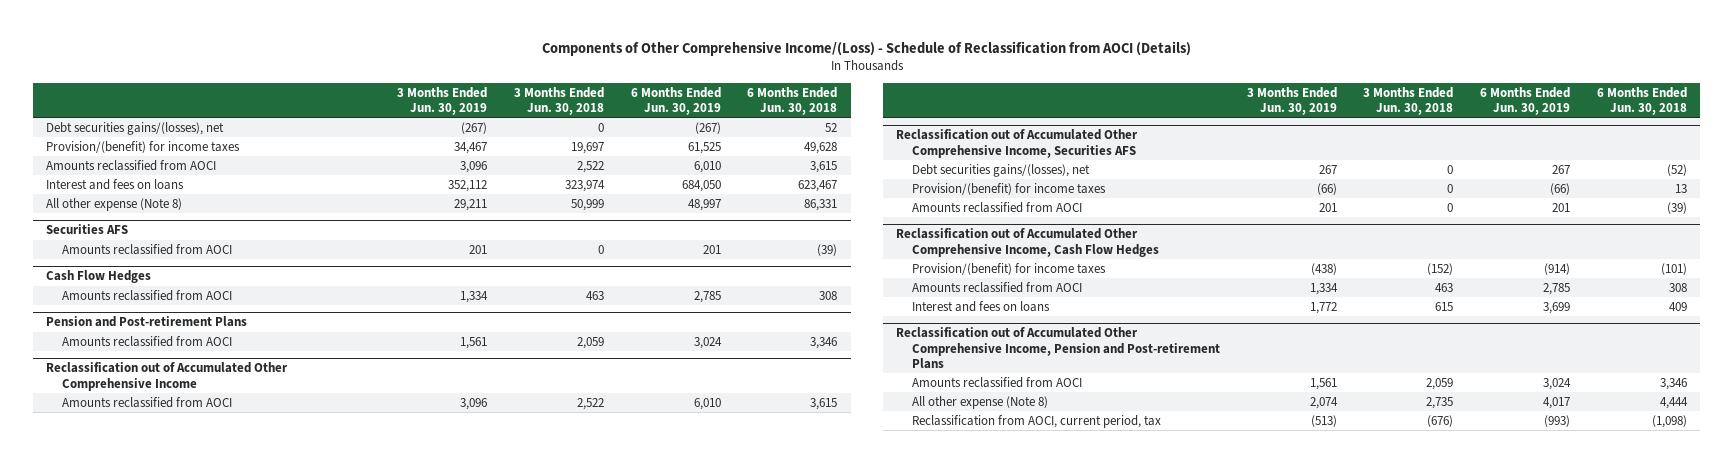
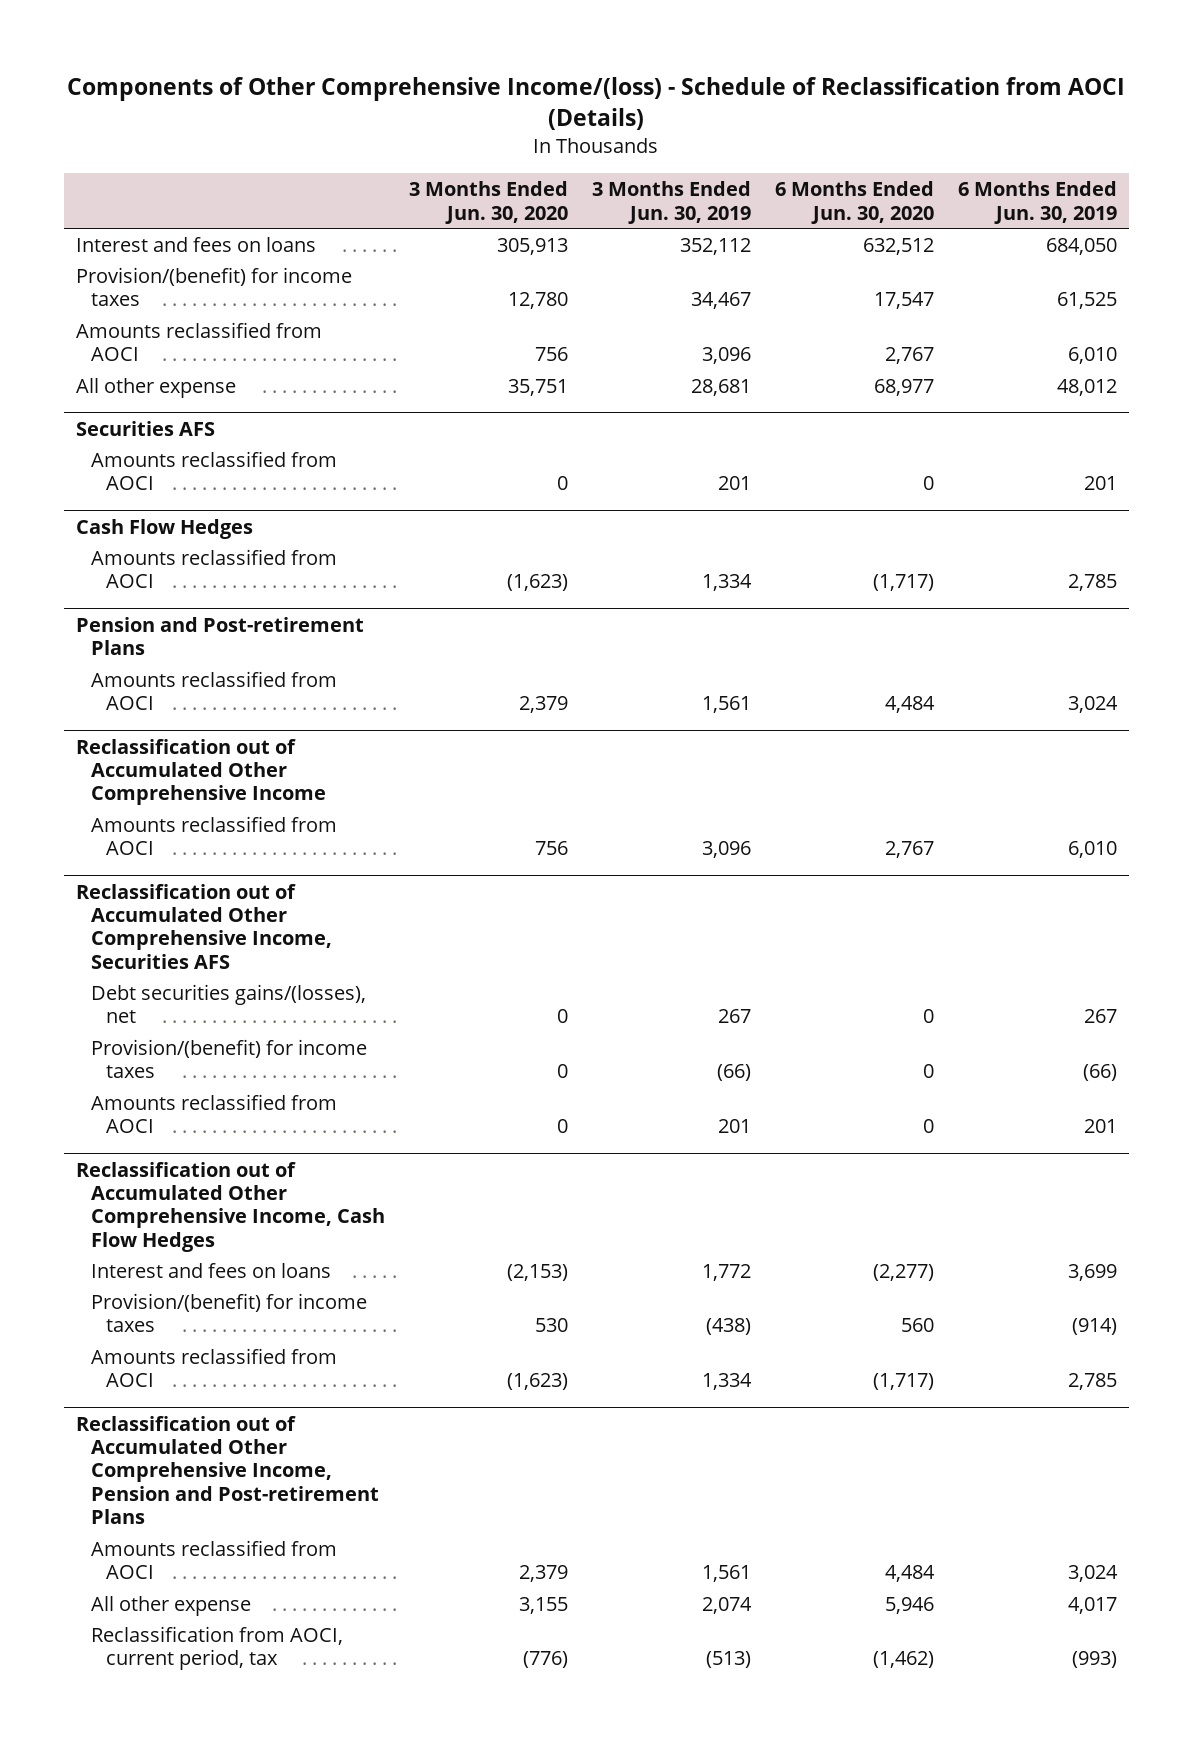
- Components of Other Comprehensive Income/(Loss) - Schedule of Reclassification from AOCI (Details)
+ Components of Other Comprehensive Income/(loss) - Schedule of Reclassification from AOCI (Details)
- | 3 Months Ended Jun. 30, 2019 | 3 Months Ended Jun. 30, 2018 | 6 Months Ended Jun. 30, 2019 | 6 Months Ended Jun. 30, 2018
+ | 3 Months Ended Jun. 30, 2020 | 3 Months Ended Jun. 30, 2019 | 6 Months Ended Jun. 30, 2020 | 6 Months Ended Jun. 30, 2019
- Debt securities gains/(losses), net | (267) | 0 | (267) | 52
moved up: Interest and fees on loans | 305,913 | 352,112 | 632,512 | 684,050
- All other expense (Note 8) | 29,211 | 50,999 | 48,997 | 86,331
+ All other expense | 35,751 | 28,681 | 68,977 | 48,012
@ Reclassification out of Accumulated Other Comprehensive Income, Cash Flow Hedges
moved up: Interest and fees on loans | (2,153) | 1,772 | (2,277) | 3,699
@ Reclassification out of Accumulated Other Comprehensive Income, Pension and Post-retirement Plans
- All other expense (Note 8) | 2,074 | 2,735 | 4,017 | 4,444
+ All other expense | 3,155 | 2,074 | 5,946 | 4,017

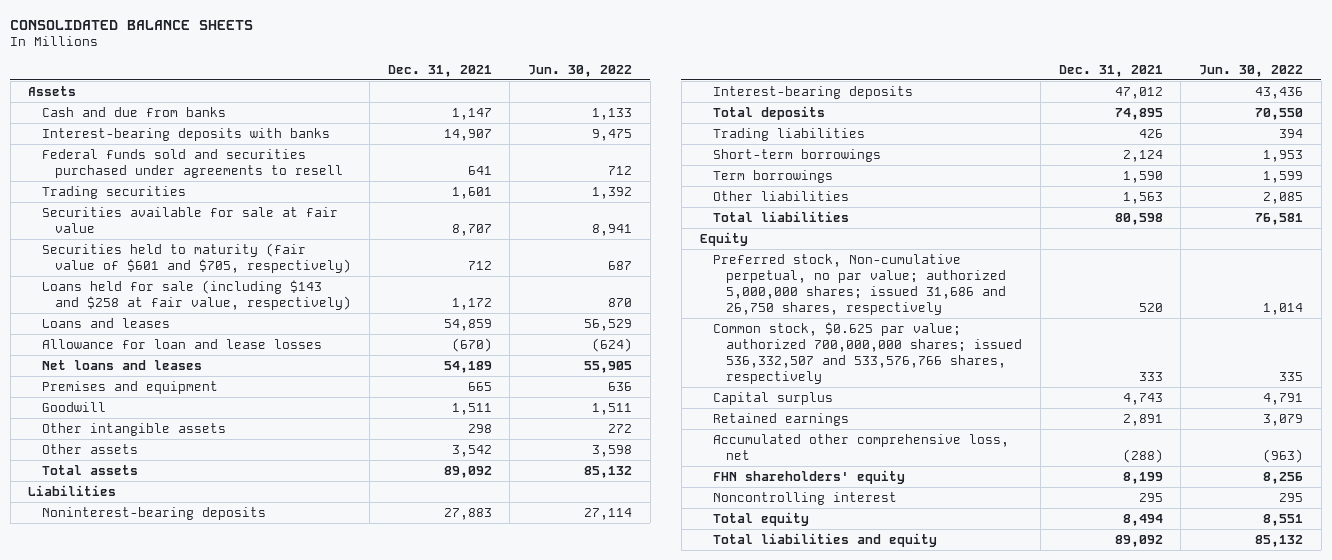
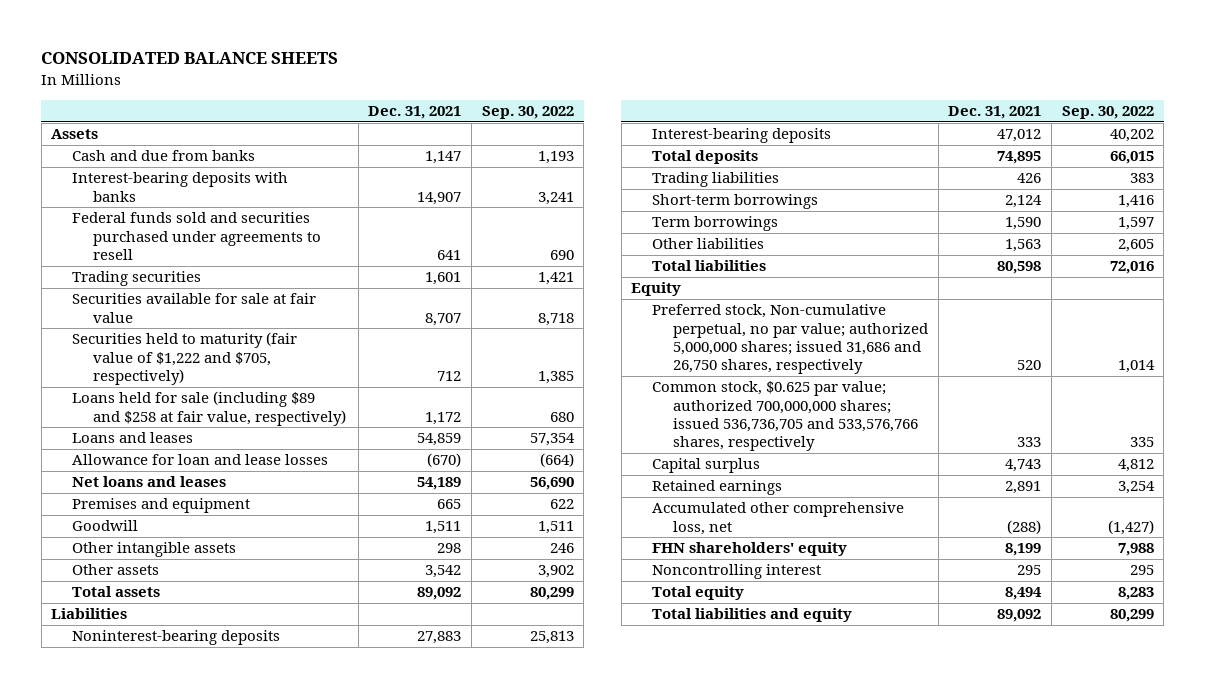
- | Dec. 31, 2021 | Jun. 30, 2022
+ | Dec. 31, 2021 | Sep. 30, 2022
- Securities held to maturity (fair value of $601 and $705, respectively) | 712 | 687
- Loans held for sale (including $143 and $258 at fair value, respectively) | 1,172 | 870
+ Securities held to maturity (fair value of $1,222 and $705, respectively) | 712 | 1,385
+ Loans held for sale (including $89 and $258 at fair value, respectively) | 1,172 | 680
- Common stock, $0.625 par value; authorized 700,000,000 shares; issued 536,332,507 and 533,576,766 shares, respectively | 333 | 335
+ Common stock, $0.625 par value; authorized 700,000,000 shares; issued 536,736,705 and 533,576,766 shares, respectively | 333 | 335

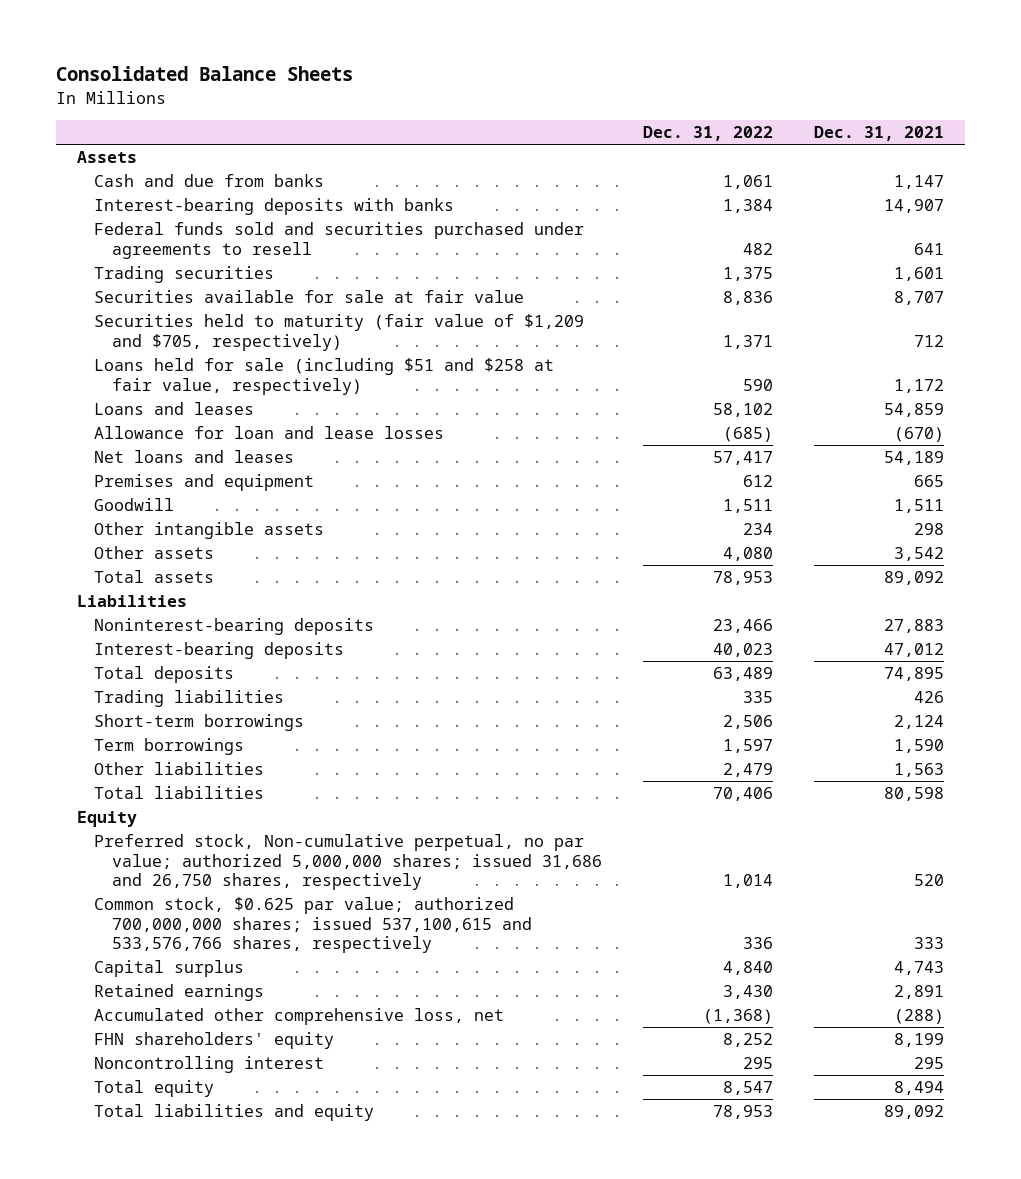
- CONSOLIDATED BALANCE SHEETS
+ Consolidated Balance Sheets
- | Dec. 31, 2021 | Sep. 30, 2022
+ | Dec. 31, 2022 | Dec. 31, 2021
- Securities held to maturity (fair value of $1,222 and $705, respectively) | 712 | 1,385
- Loans held for sale (including $89 and $258 at fair value, respectively) | 1,172 | 680
+ Securities held to maturity (fair value of $1,209 and $705, respectively) | 1,371 | 712
+ Loans held for sale (including $51 and $258 at fair value, respectively) | 590 | 1,172
- Common stock, $0.625 par value; authorized 700,000,000 shares; issued 536,736,705 and 533,576,766 shares, respectively | 333 | 335
+ Common stock, $0.625 par value; authorized 700,000,000 shares; issued 537,100,615 and 533,576,766 shares, respectively | 336 | 333

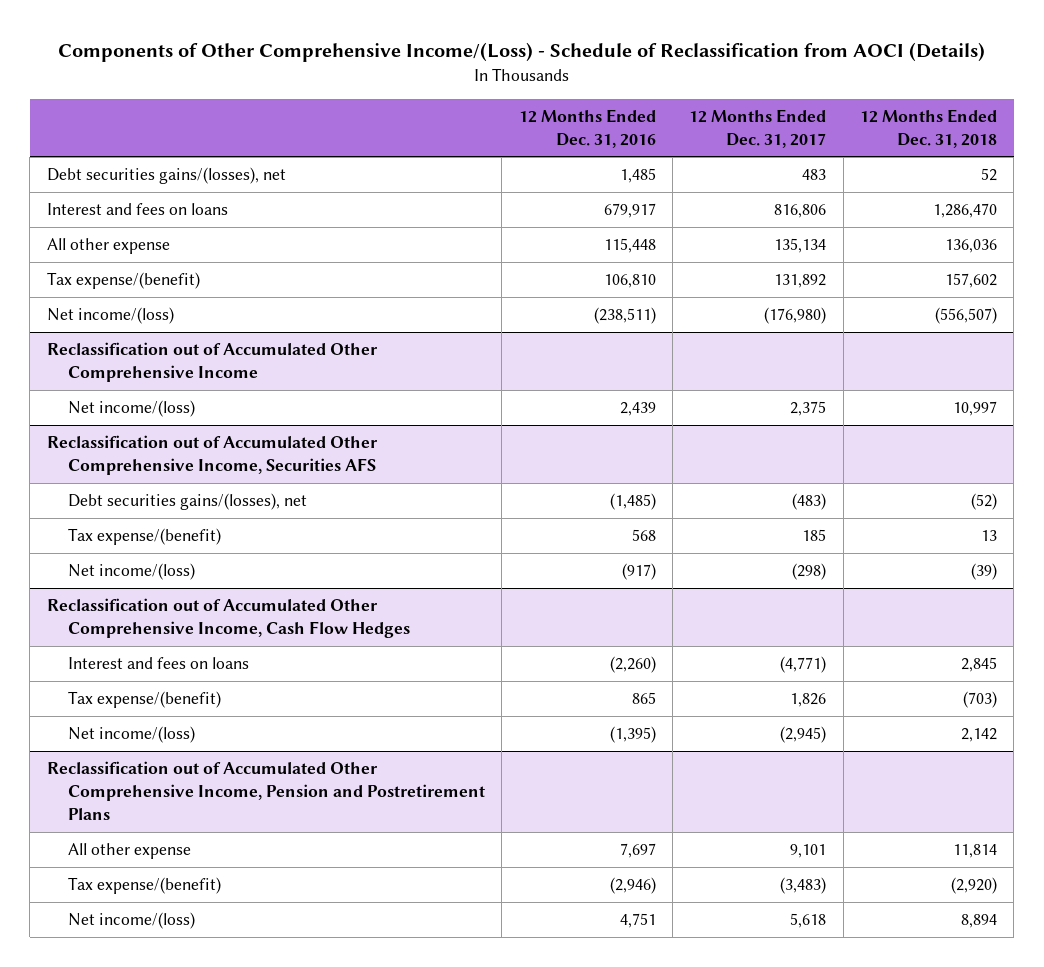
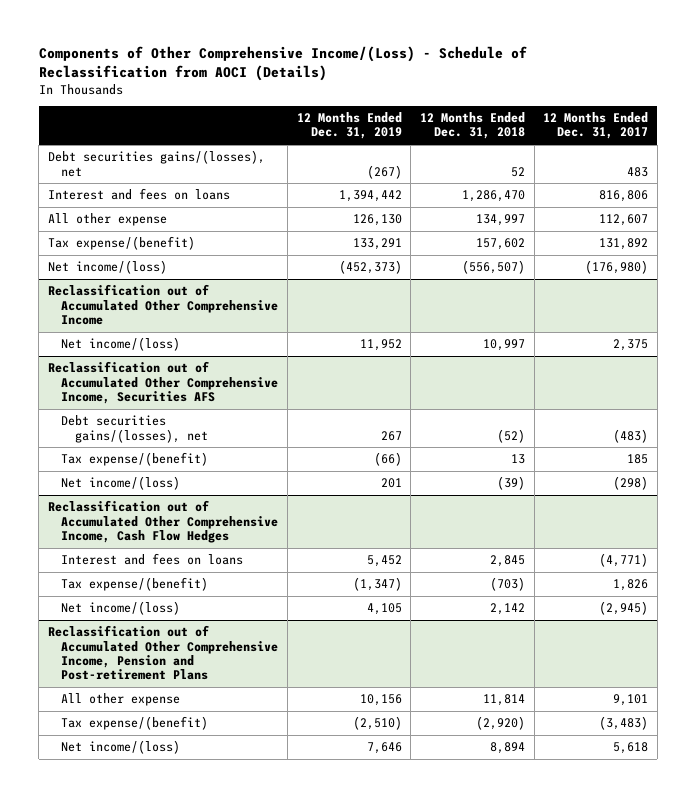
- | 12 Months Ended Dec. 31, 2016 | 12 Months Ended Dec. 31, 2017 | 12 Months Ended Dec. 31, 2018
+ | 12 Months Ended Dec. 31, 2019 | 12 Months Ended Dec. 31, 2018 | 12 Months Ended Dec. 31, 2017
- All other expense | 115,448 | 135,134 | 136,036
+ All other expense | 126,130 | 134,997 | 112,607
- Reclassification out of Accumulated Other Comprehensive Income, Pension and Postretirement Plans
+ Reclassification out of Accumulated Other Comprehensive Income, Pension and Post-retirement Plans

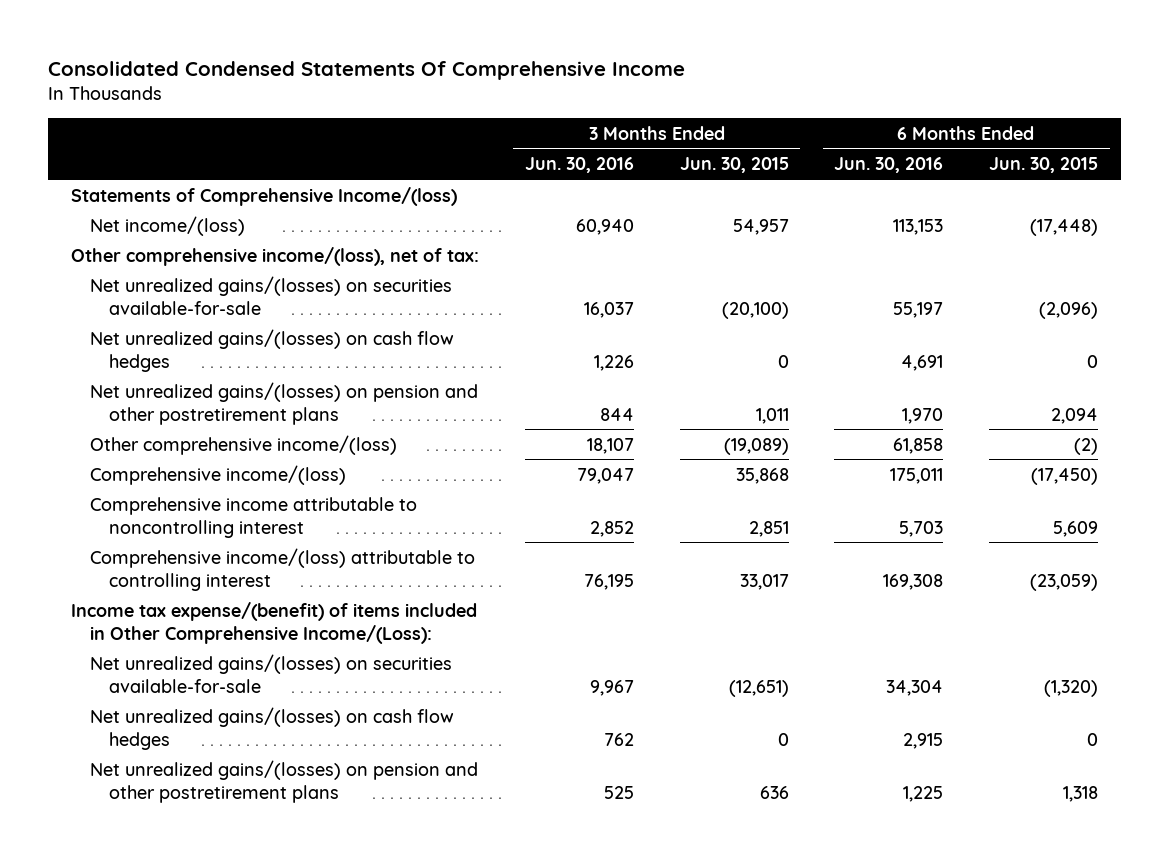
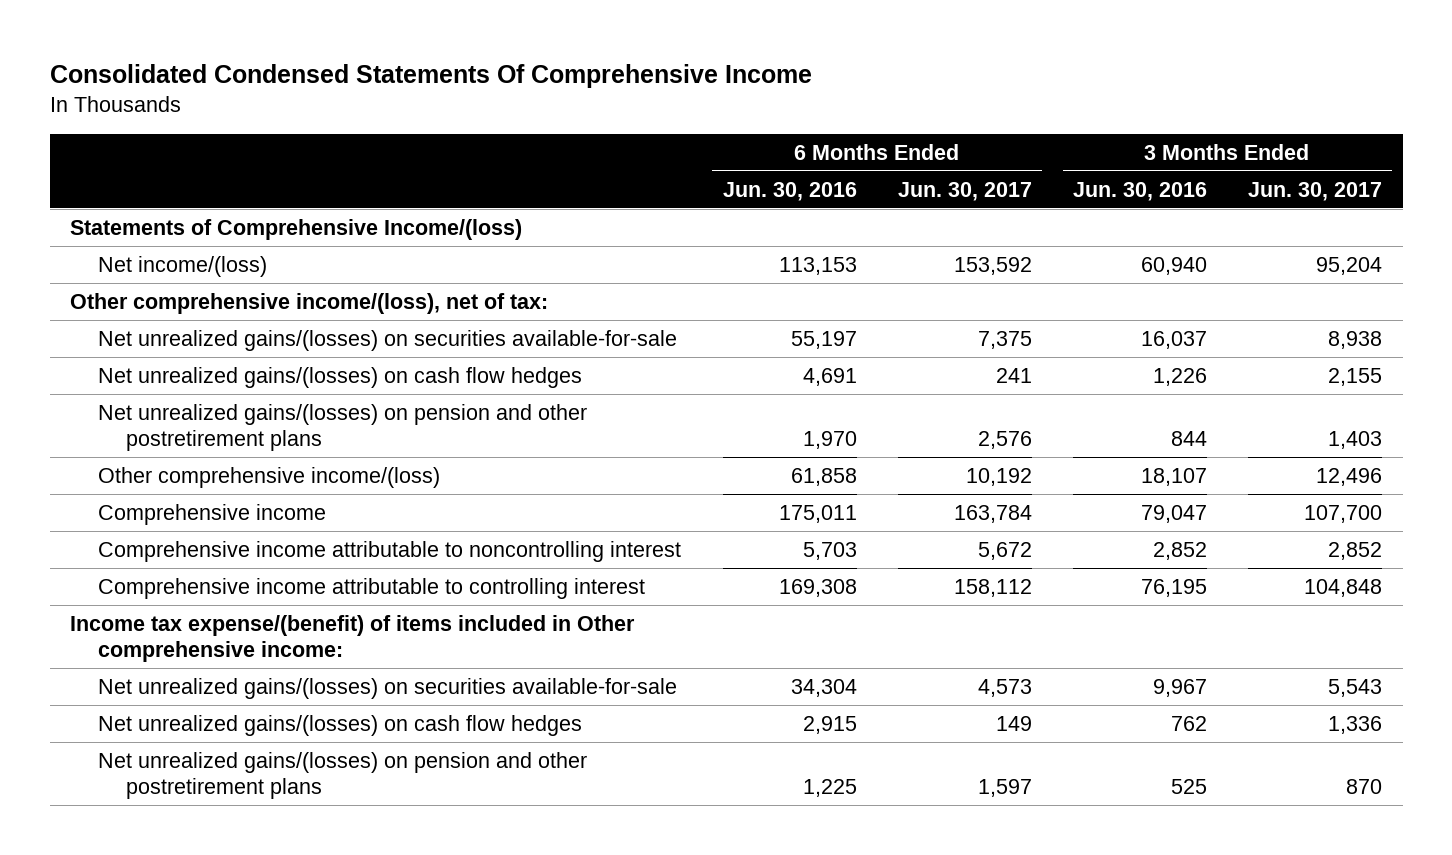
- | 3 Months Ended Jun. 30, 2016 | 3 Months Ended Jun. 30, 2015 | 6 Months Ended Jun. 30, 2016 | 6 Months Ended Jun. 30, 2015
+ | 6 Months Ended Jun. 30, 2016 | 6 Months Ended Jun. 30, 2017 | 3 Months Ended Jun. 30, 2016 | 3 Months Ended Jun. 30, 2017
- Comprehensive income/(loss) | 79,047 | 35,868 | 175,011 | (17,450)
+ Comprehensive income | 175,011 | 163,784 | 79,047 | 107,700
- Comprehensive income/(loss) attributable to controlling interest | 76,195 | 33,017 | 169,308 | (23,059)
- Income tax expense/(benefit) of items included in Other Comprehensive Income/(Loss):
+ Comprehensive income attributable to controlling interest | 169,308 | 158,112 | 76,195 | 104,848
+ Income tax expense/(benefit) of items included in Other comprehensive income:

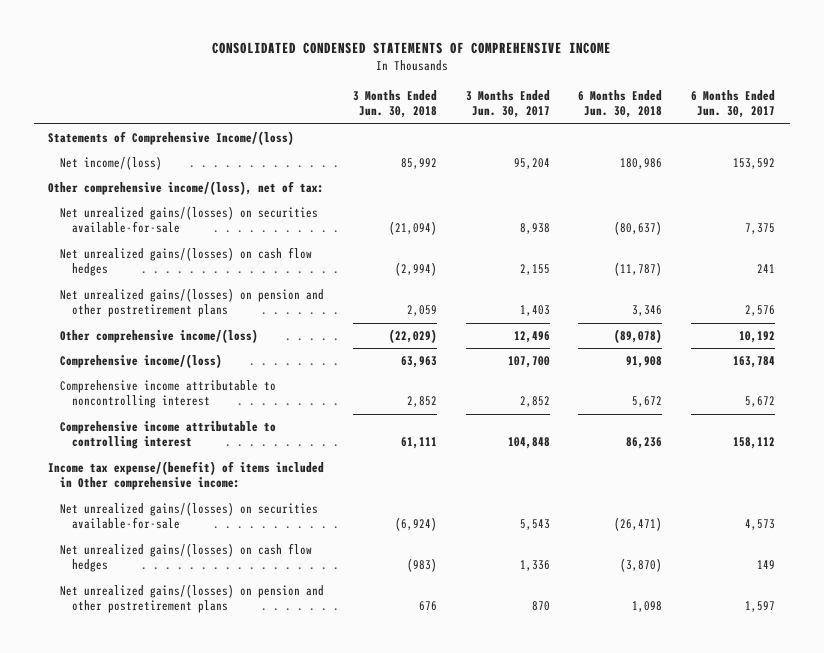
- Consolidated Condensed Statements Of Comprehensive Income
+ CONSOLIDATED CONDENSED STATEMENTS OF COMPREHENSIVE INCOME
- | 6 Months Ended Jun. 30, 2016 | 6 Months Ended Jun. 30, 2017 | 3 Months Ended Jun. 30, 2016 | 3 Months Ended Jun. 30, 2017
+ | 3 Months Ended Jun. 30, 2018 | 3 Months Ended Jun. 30, 2017 | 6 Months Ended Jun. 30, 2018 | 6 Months Ended Jun. 30, 2017
- Comprehensive income | 175,011 | 163,784 | 79,047 | 107,700
+ Comprehensive income/(loss) | 63,963 | 107,700 | 91,908 | 163,784

